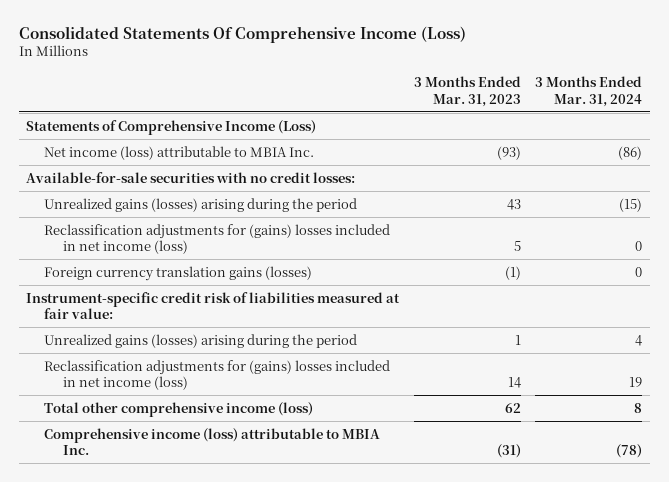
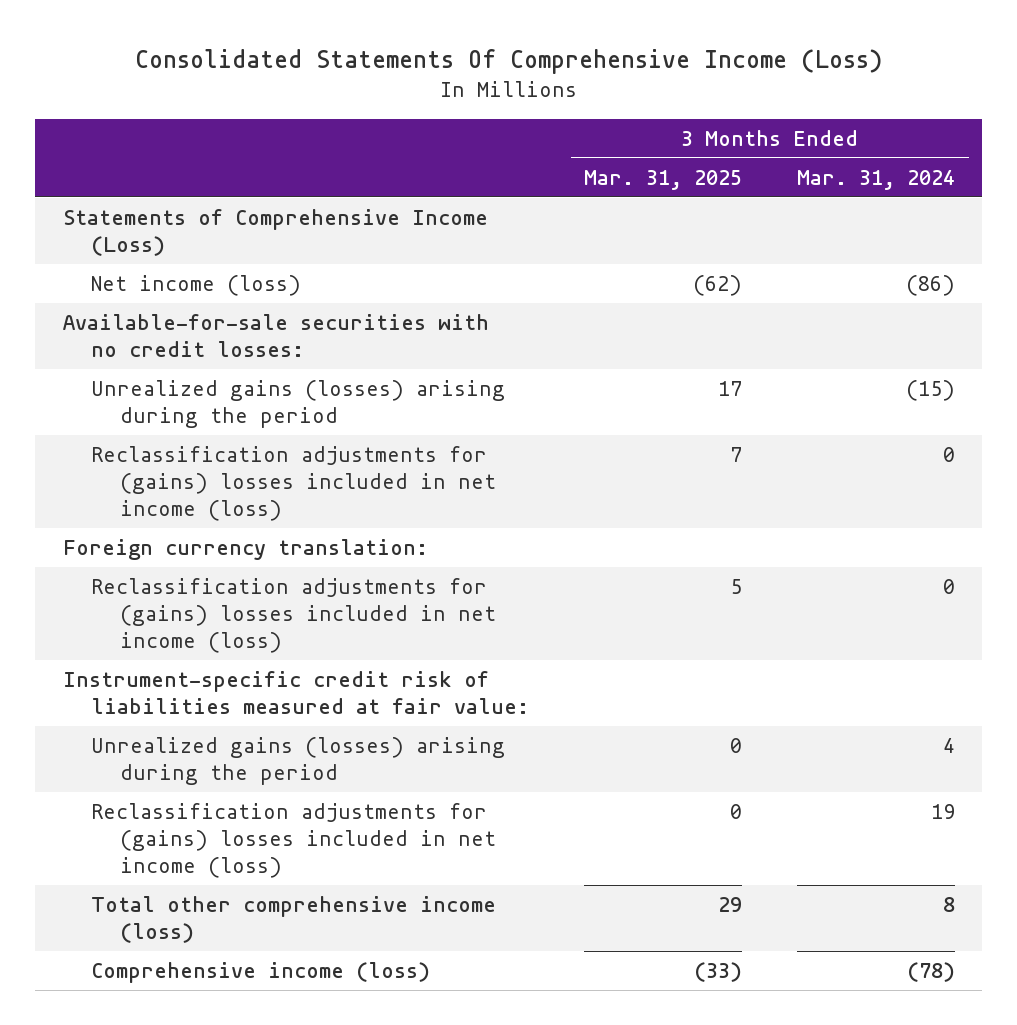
- | 3 Months Ended Mar. 31, 2023 | 3 Months Ended Mar. 31, 2024
+ | 3 Months Ended Mar. 31, 2025 | 3 Months Ended Mar. 31, 2024
- Net income (loss) attributable to MBIA Inc. | (93) | (86)
+ Net income (loss) | (62) | (86)
- Foreign currency translation gains (losses) | (1) | 0
+ Foreign currency translation:
+ Reclassification adjustments for (gains) losses included in net income (loss) | 5 | 0
- Comprehensive income (loss) attributable to MBIA Inc. | (31) | (78)
+ Comprehensive income (loss) | (33) | (78)

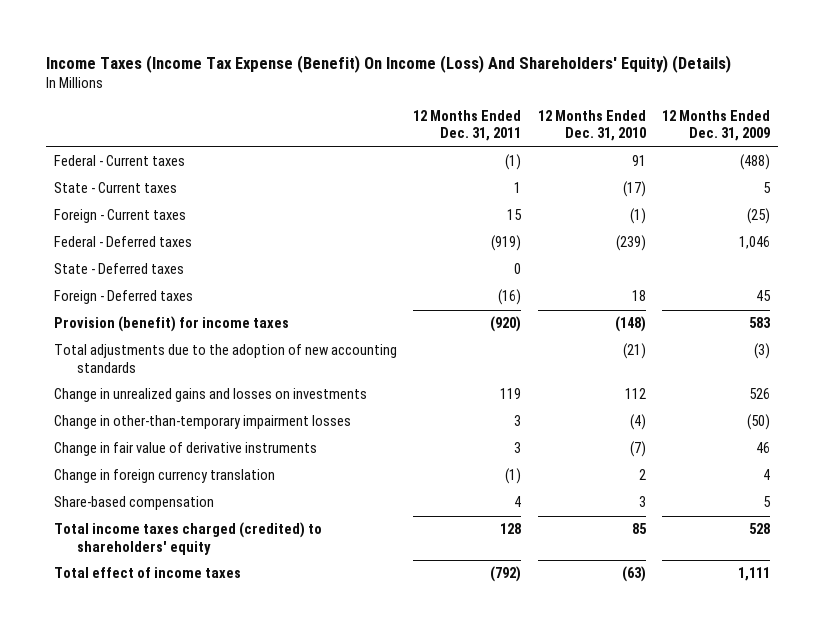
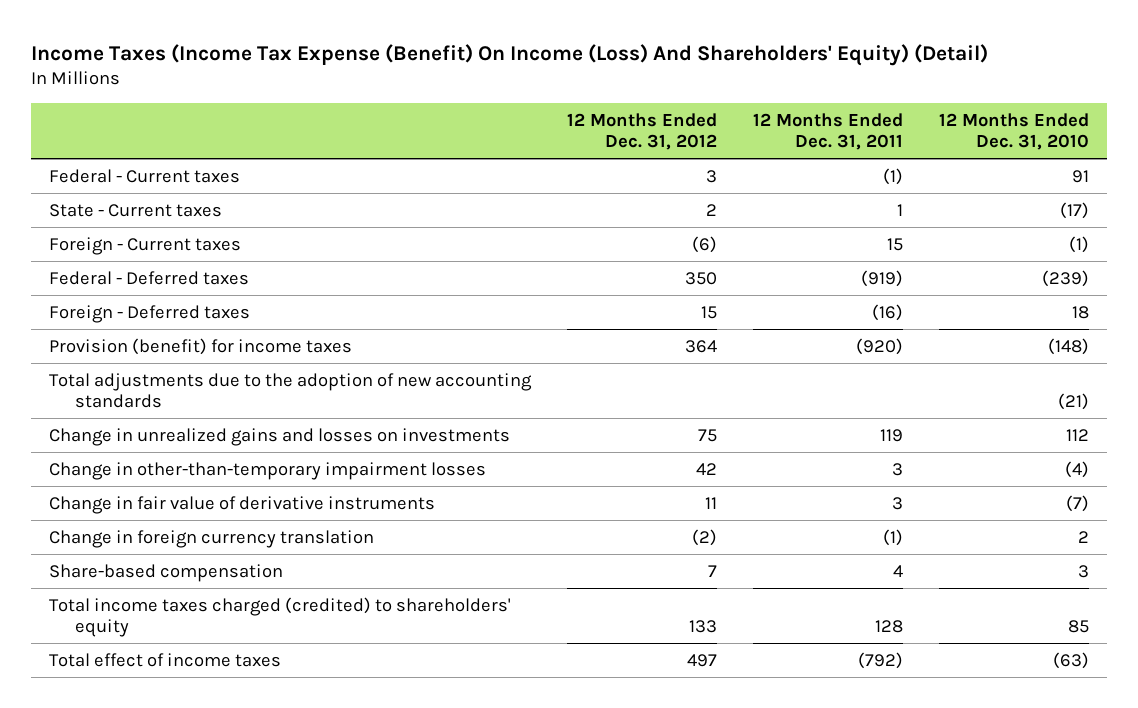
- Income Taxes (Income Tax Expense (Benefit) On Income (Loss) And Shareholders' Equity) (Details)
+ Income Taxes (Income Tax Expense (Benefit) On Income (Loss) And Shareholders' Equity) (Detail)
- | 12 Months Ended Dec. 31, 2011 | 12 Months Ended Dec. 31, 2010 | 12 Months Ended Dec. 31, 2009
+ | 12 Months Ended Dec. 31, 2012 | 12 Months Ended Dec. 31, 2011 | 12 Months Ended Dec. 31, 2010
- State - Deferred taxes | 0 | |

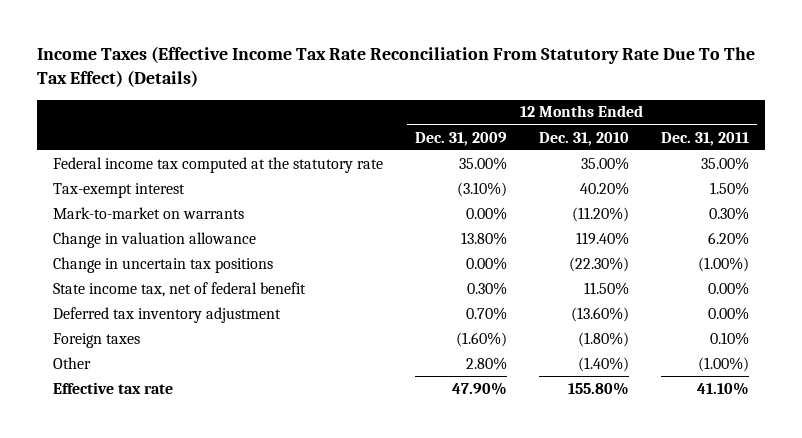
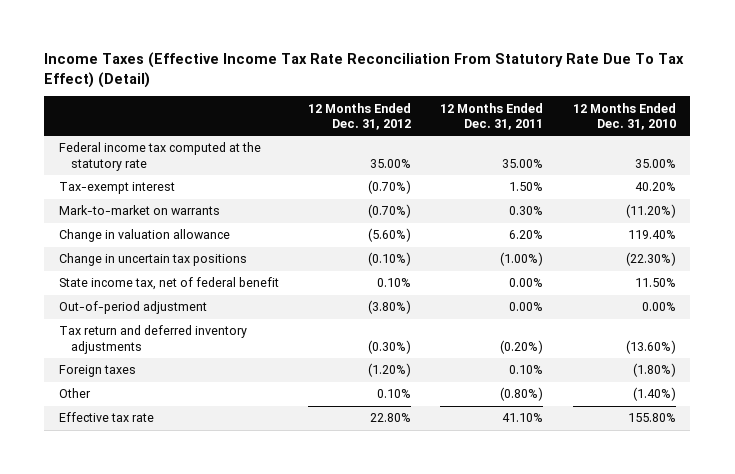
- Income Taxes (Effective Income Tax Rate Reconciliation From Statutory Rate Due To The Tax Effect) (Details)
+ Income Taxes (Effective Income Tax Rate Reconciliation From Statutory Rate Due To Tax Effect) (Detail)
- | 12 Months Ended Dec. 31, 2009 | 12 Months Ended Dec. 31, 2010 | 12 Months Ended Dec. 31, 2011
+ | 12 Months Ended Dec. 31, 2012 | 12 Months Ended Dec. 31, 2011 | 12 Months Ended Dec. 31, 2010
- Deferred tax inventory adjustment | 0.70% | (13.60%) | 0.00%
+ Out-of-period adjustment | (3.80%) | 0.00% | 0.00%
+ Tax return and deferred inventory adjustments | (0.30%) | (0.20%) | (13.60%)
- Other | 2.80% | (1.40%) | (1.00%)
+ Other | 0.10% | (0.80%) | (1.40%)

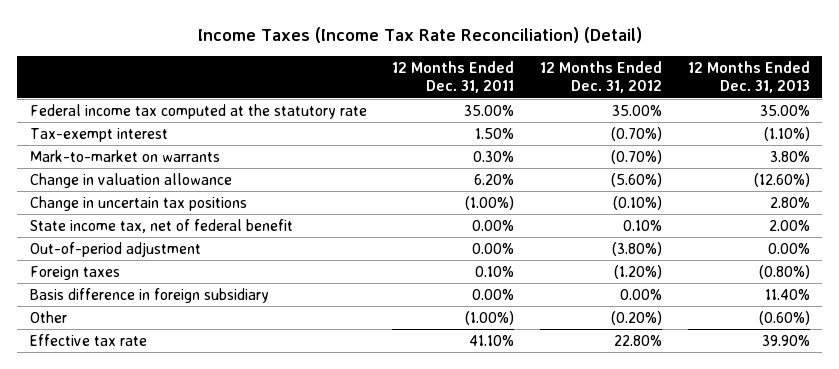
- Income Taxes (Effective Income Tax Rate Reconciliation From Statutory Rate Due To Tax Effect) (Detail)
+ Income Taxes (Income Tax Rate Reconciliation) (Detail)
- | 12 Months Ended Dec. 31, 2012 | 12 Months Ended Dec. 31, 2011 | 12 Months Ended Dec. 31, 2010
+ | 12 Months Ended Dec. 31, 2011 | 12 Months Ended Dec. 31, 2012 | 12 Months Ended Dec. 31, 2013
- Tax return and deferred inventory adjustments | (0.30%) | (0.20%) | (13.60%)
- Other | 0.10% | (0.80%) | (1.40%)
+ Basis difference in foreign subsidiary | 0.00% | 0.00% | 11.40%
+ Other | (1.00%) | (0.20%) | (0.60%)

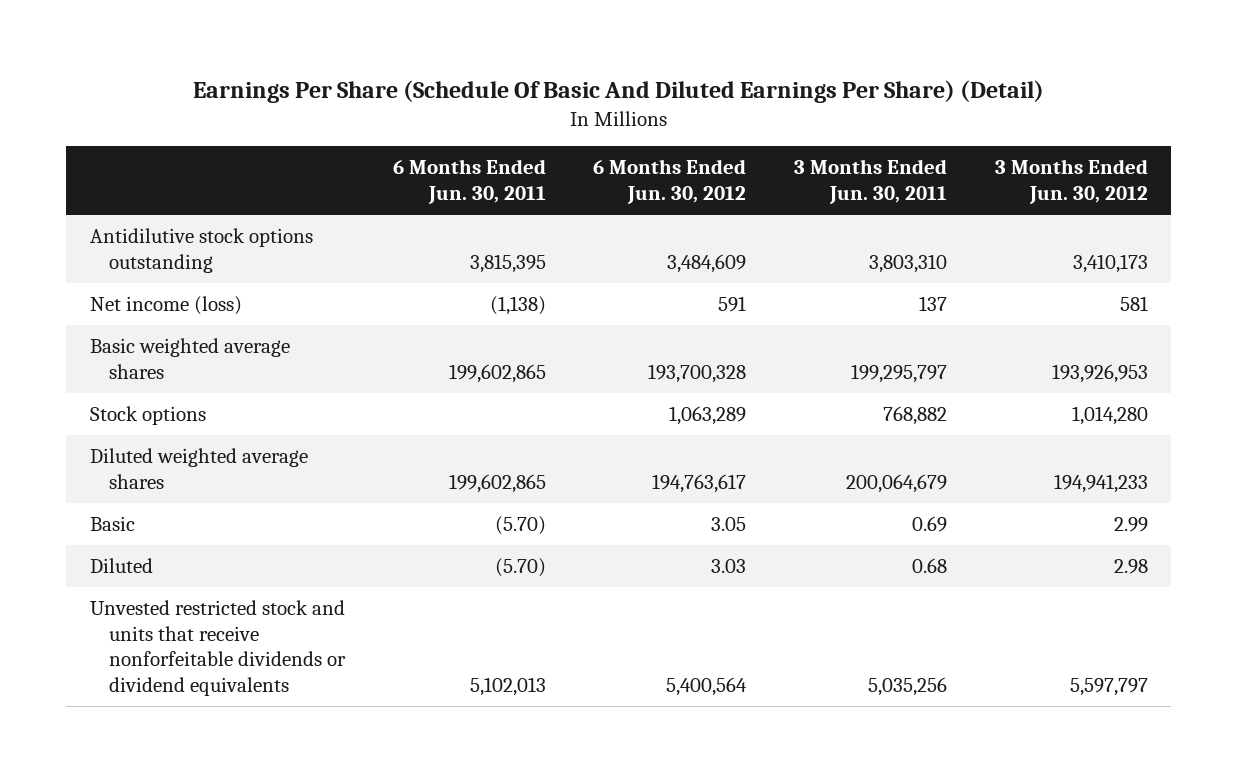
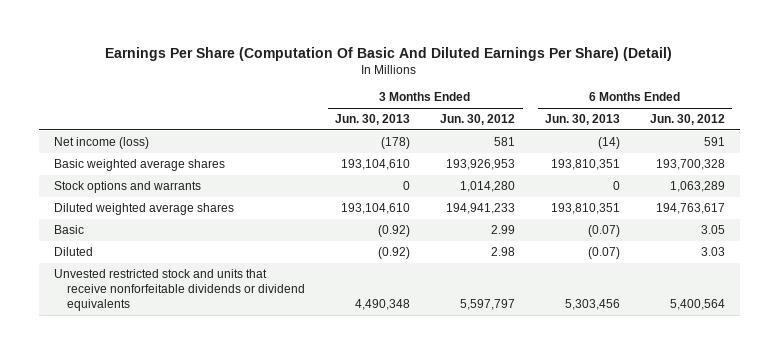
- Earnings Per Share (Schedule Of Basic And Diluted Earnings Per Share) (Detail)
+ Earnings Per Share (Computation Of Basic And Diluted Earnings Per Share) (Detail)
- | 6 Months Ended Jun. 30, 2011 | 6 Months Ended Jun. 30, 2012 | 3 Months Ended Jun. 30, 2011 | 3 Months Ended Jun. 30, 2012
+ | 3 Months Ended Jun. 30, 2013 | 3 Months Ended Jun. 30, 2012 | 6 Months Ended Jun. 30, 2013 | 6 Months Ended Jun. 30, 2012
- Antidilutive stock options outstanding | 3,815,395 | 3,484,609 | 3,803,310 | 3,410,173
- Stock options | | 1,063,289 | 768,882 | 1,014,280
+ Stock options and warrants | 0 | 1,014,280 | 0 | 1,063,289

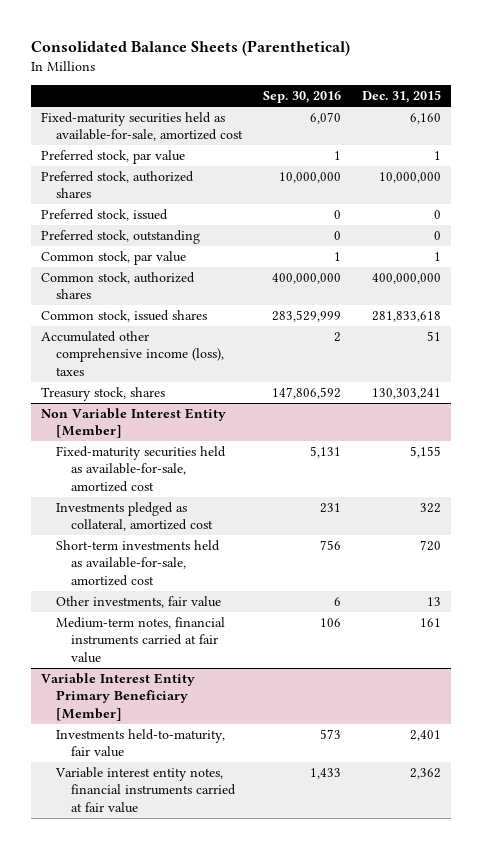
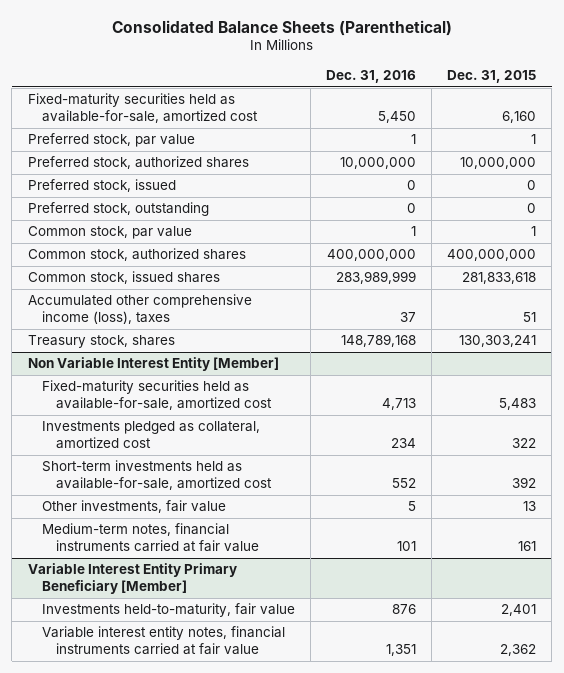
- | Sep. 30, 2016 | Dec. 31, 2015
+ | Dec. 31, 2016 | Dec. 31, 2015
@ Non Variable Interest Entity [Member]
- Fixed-maturity securities held as available-for-sale, amortized cost | 5,131 | 5,155
+ Fixed-maturity securities held as available-for-sale, amortized cost | 4,713 | 5,483
- Short-term investments held as available-for-sale, amortized cost | 756 | 720
+ Short-term investments held as available-for-sale, amortized cost | 552 | 392

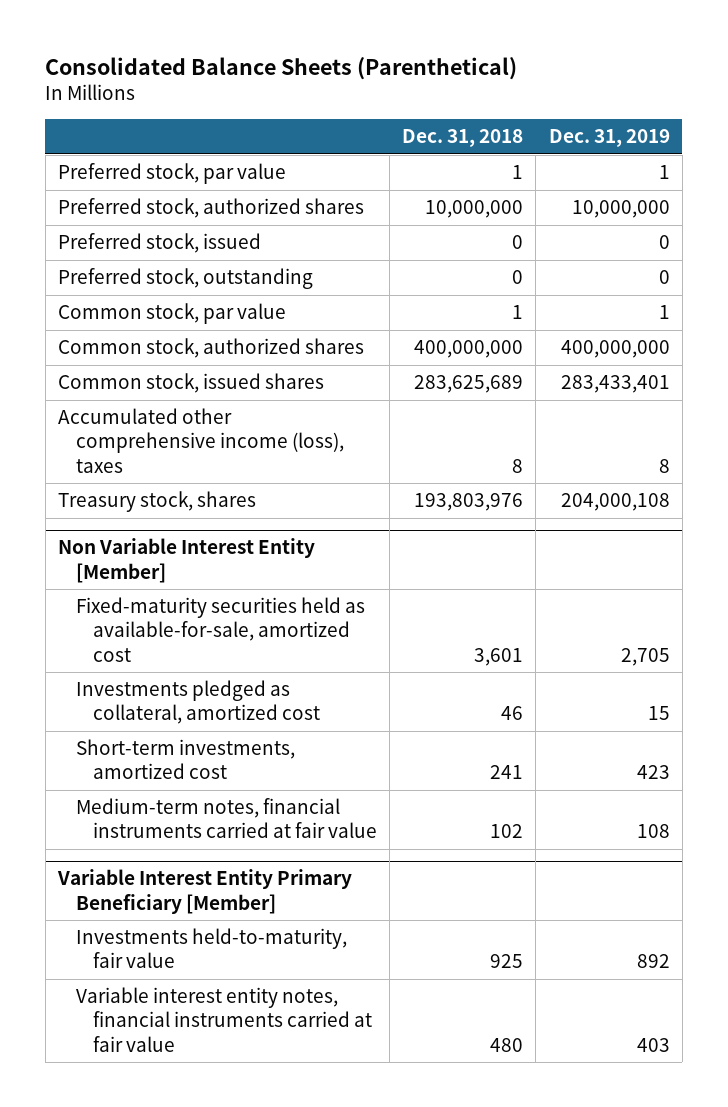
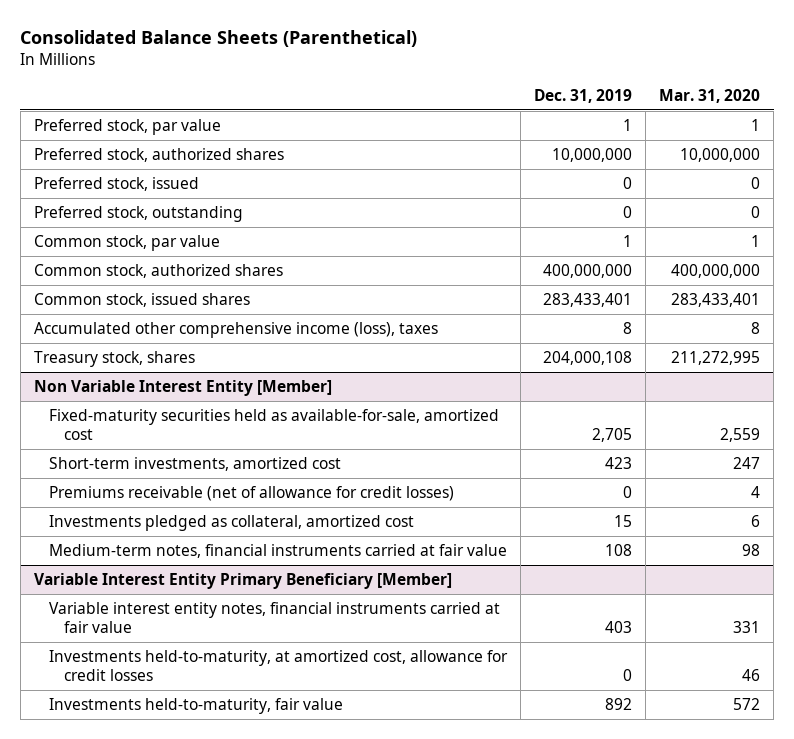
- | Dec. 31, 2018 | Dec. 31, 2019
+ | Dec. 31, 2019 | Mar. 31, 2020
@ Non Variable Interest Entity [Member]
+ Premiums receivable (net of allowance for credit losses) | 0 | 4
moved down: Investments pledged as collateral, amortized cost | 15 | 6
@ Variable Interest Entity Primary Beneficiary [Member]
+ Investments held-to-maturity, at amortized cost, allowance for credit losses | 0 | 46
moved down: Investments held-to-maturity, fair value | 892 | 572

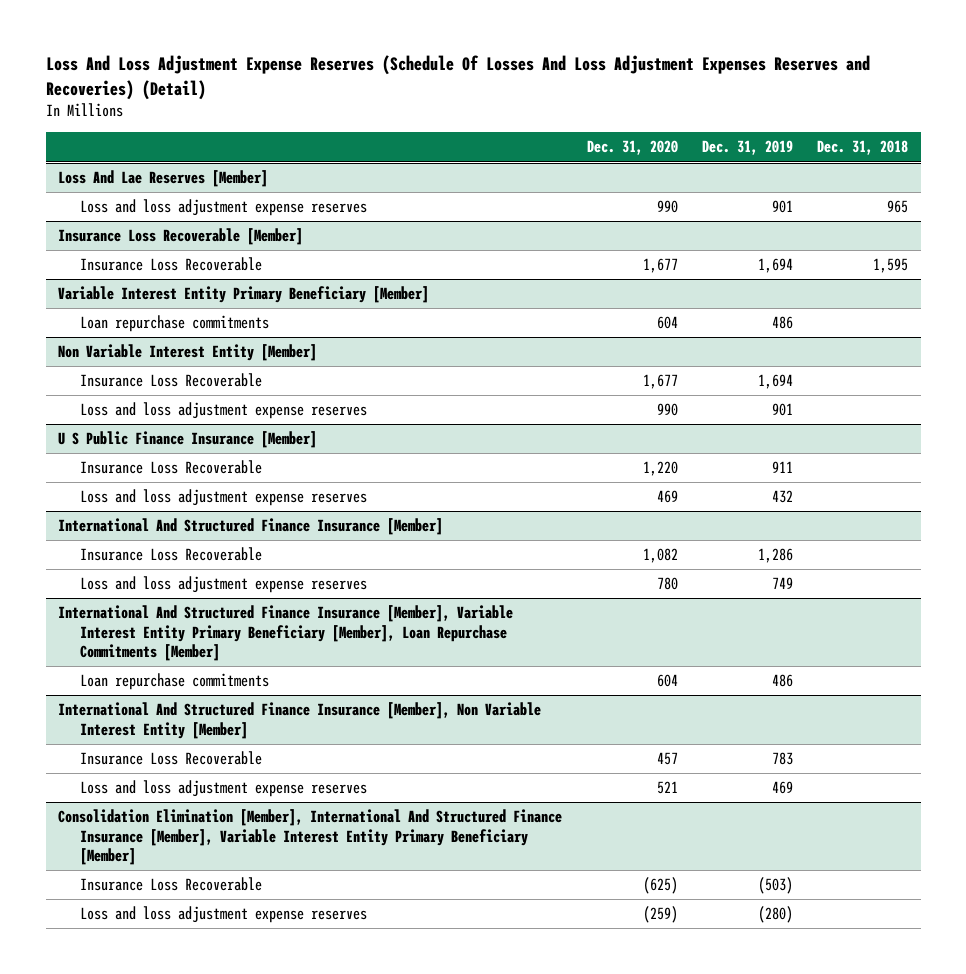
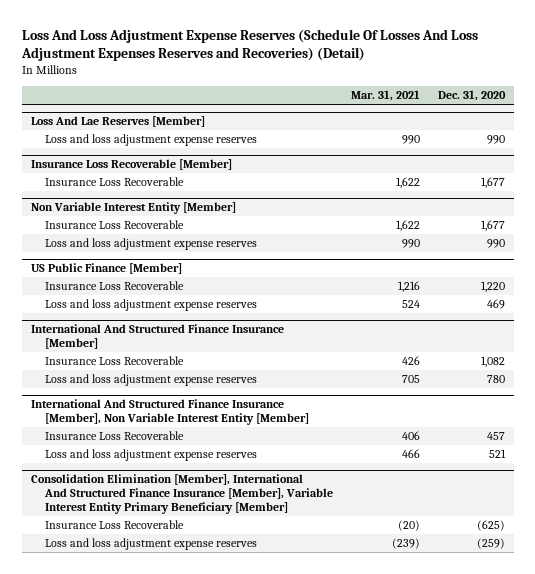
- | Dec. 31, 2020 | Dec. 31, 2019 | Dec. 31, 2018
+ | Mar. 31, 2021 | Dec. 31, 2020
- Variable Interest Entity Primary Beneficiary [Member]
- Loan repurchase commitments | 604 | 486 |
- U S Public Finance Insurance [Member]
+ US Public Finance [Member]
- International And Structured Finance Insurance [Member], Variable Interest Entity Primary Beneficiary [Member], Loan Repurchase Commitments [Member]
- Loan repurchase commitments | 604 | 486 |

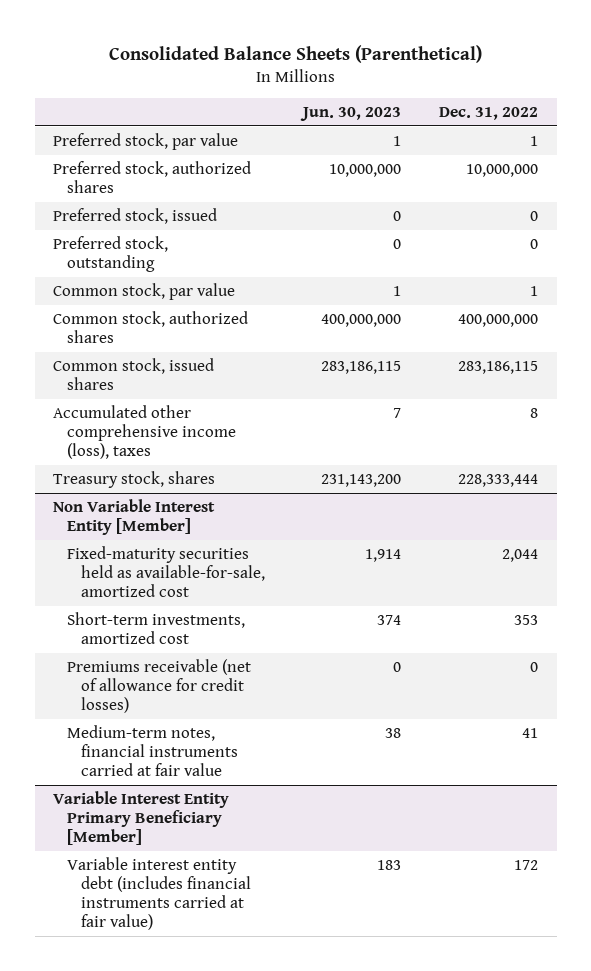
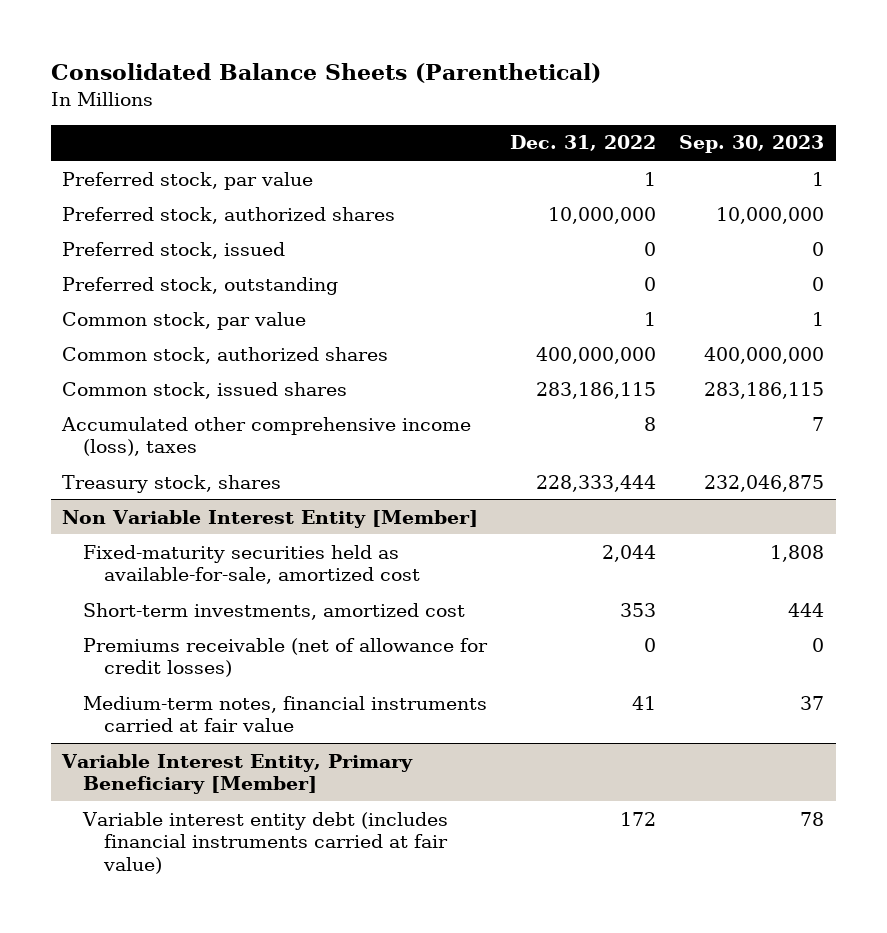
- | Jun. 30, 2023 | Dec. 31, 2022
+ | Dec. 31, 2022 | Sep. 30, 2023
- Variable Interest Entity Primary Beneficiary [Member]
+ Variable Interest Entity, Primary Beneficiary [Member]

